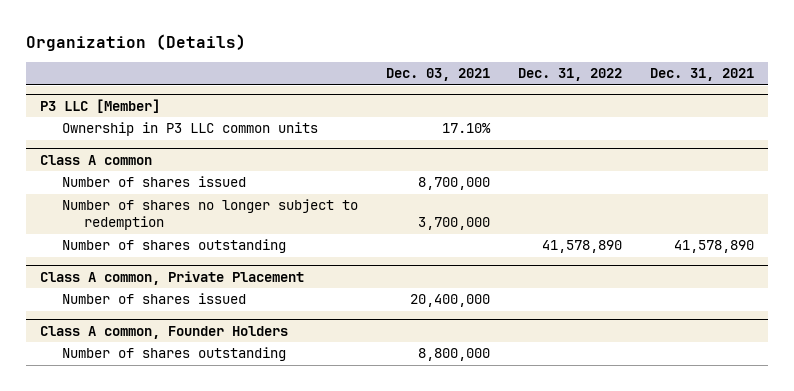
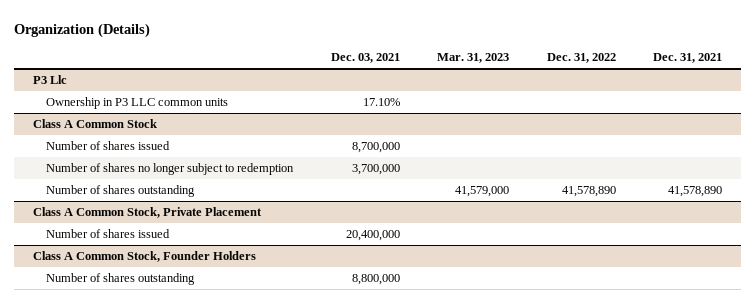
- | Dec. 03, 2021 | Dec. 31, 2022 | Dec. 31, 2021
+ | Dec. 03, 2021 | Mar. 31, 2023 | Dec. 31, 2022 | Dec. 31, 2021
- P3 LLC [Member]
+ P3 Llc
- Class A common
+ Class A Common Stock
- Class A common, Private Placement
+ Class A Common Stock, Private Placement
- Class A common, Founder Holders
+ Class A Common Stock, Founder Holders

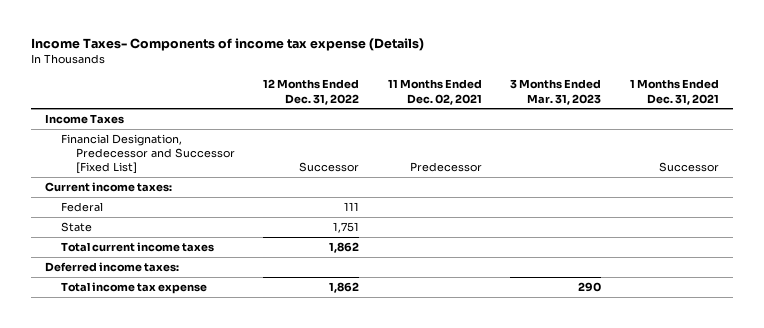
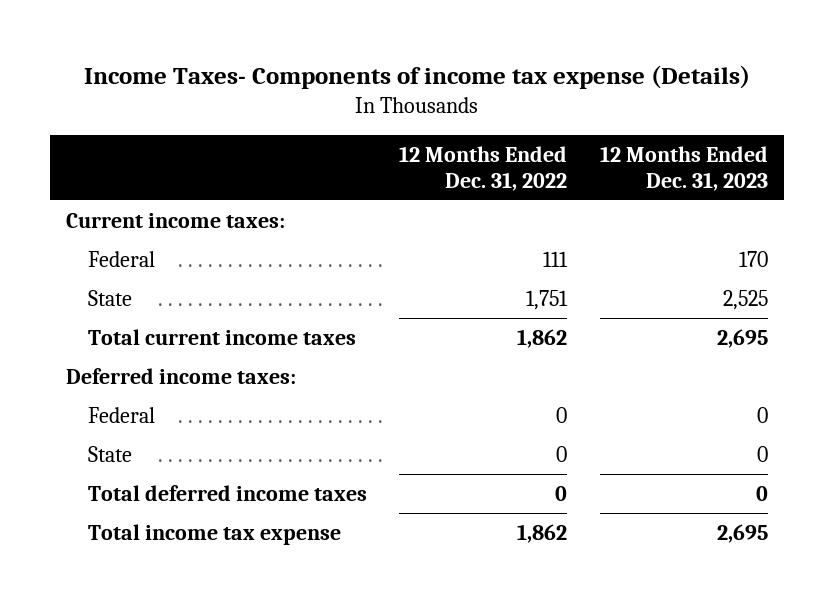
- | 12 Months Ended Dec. 31, 2022 | 11 Months Ended Dec. 02, 2021 | 3 Months Ended Mar. 31, 2023 | 1 Months Ended Dec. 31, 2021
+ | 12 Months Ended Dec. 31, 2022 | 12 Months Ended Dec. 31, 2023
- Income Taxes
- Financial Designation, Predecessor and Successor [Fixed List] | Successor | Predecessor | | Successor
+ Federal | 0 | 0
+ State | 0 | 0
+ Total deferred income taxes | 0 | 0

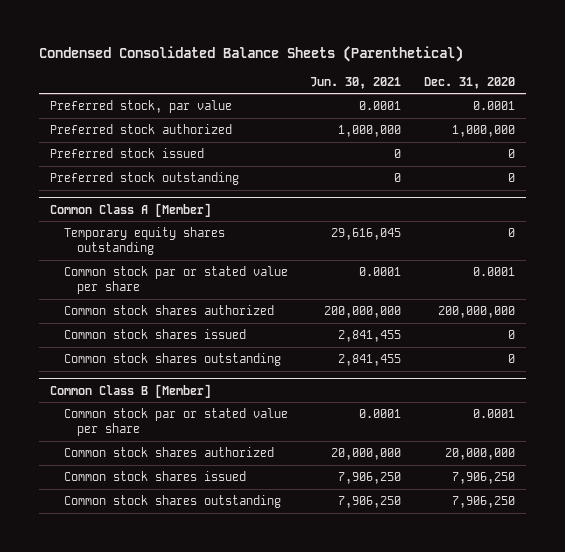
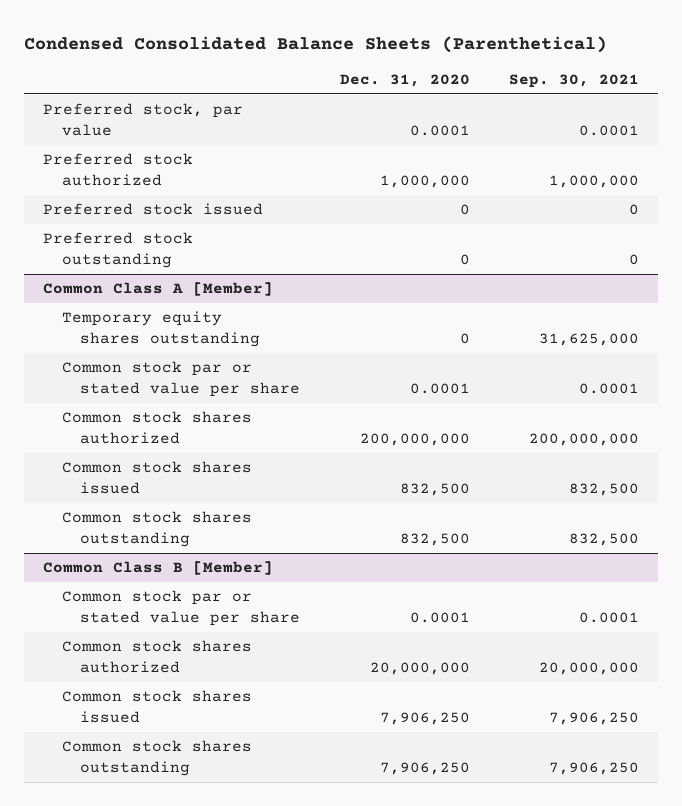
- | Jun. 30, 2021 | Dec. 31, 2020
+ | Dec. 31, 2020 | Sep. 30, 2021
@ Common Class A [Member]
- Common stock shares issued | 2,841,455 | 0
- Common stock shares outstanding | 2,841,455 | 0
+ Common stock shares issued | 832,500 | 832,500
+ Common stock shares outstanding | 832,500 | 832,500

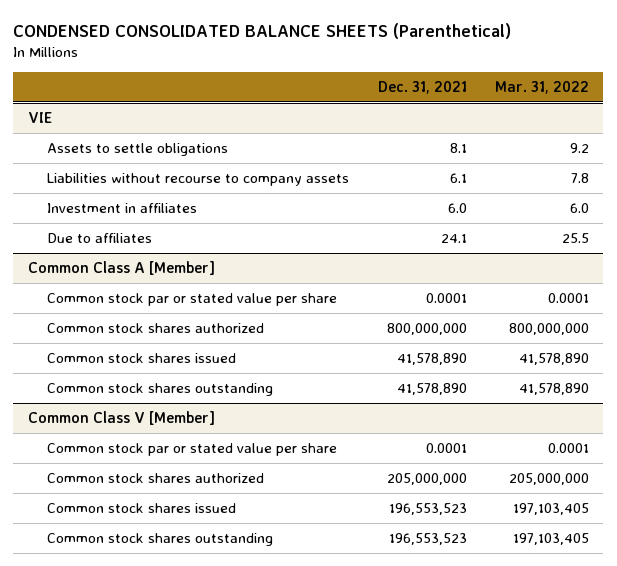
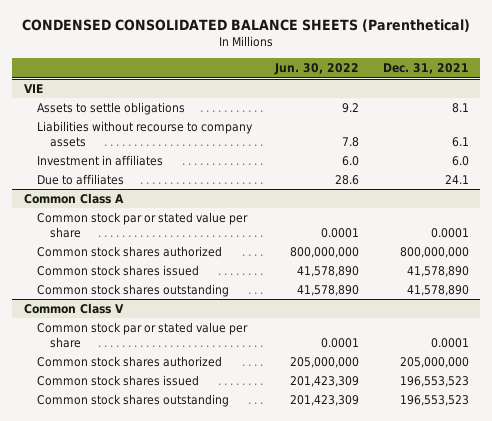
- | Dec. 31, 2021 | Mar. 31, 2022
+ | Jun. 30, 2022 | Dec. 31, 2021
- Common Class A [Member]
+ Common Class A
- Common Class V [Member]
+ Common Class V

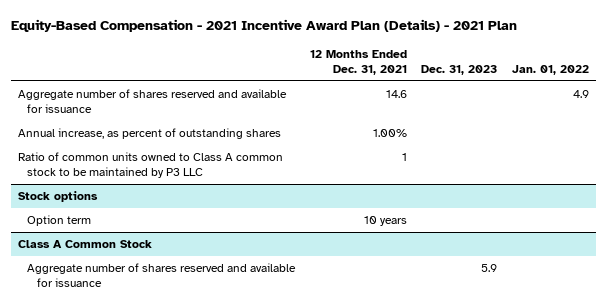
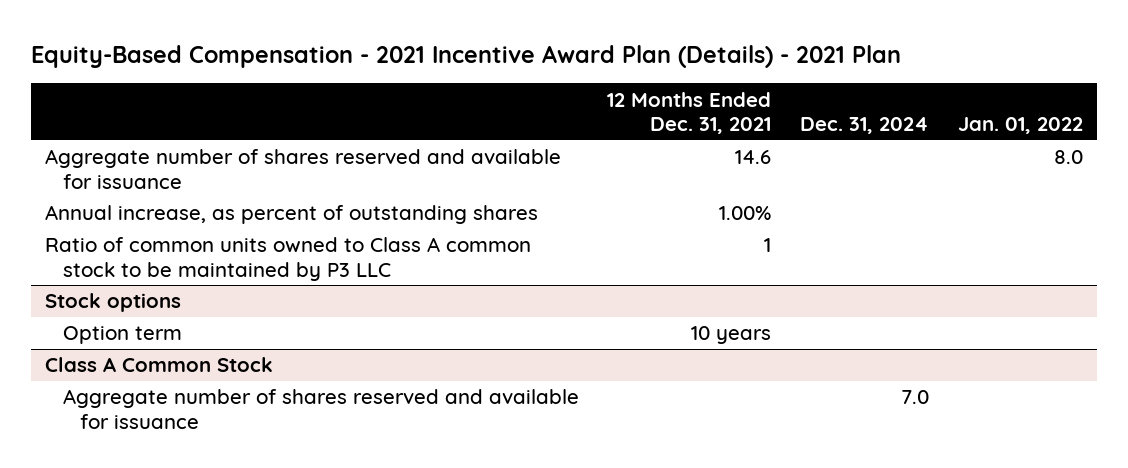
- | 12 Months Ended Dec. 31, 2021 | Dec. 31, 2023 | Jan. 01, 2022
+ | 12 Months Ended Dec. 31, 2021 | Dec. 31, 2024 | Jan. 01, 2022
- Aggregate number of shares reserved and available for issuance | 14.6 | | 4.9
+ Aggregate number of shares reserved and available for issuance | 14.6 | | 8.0

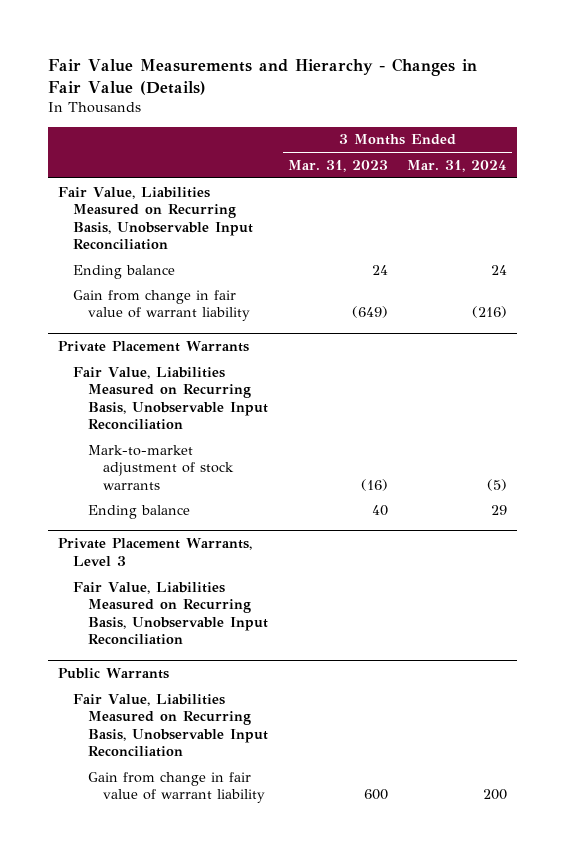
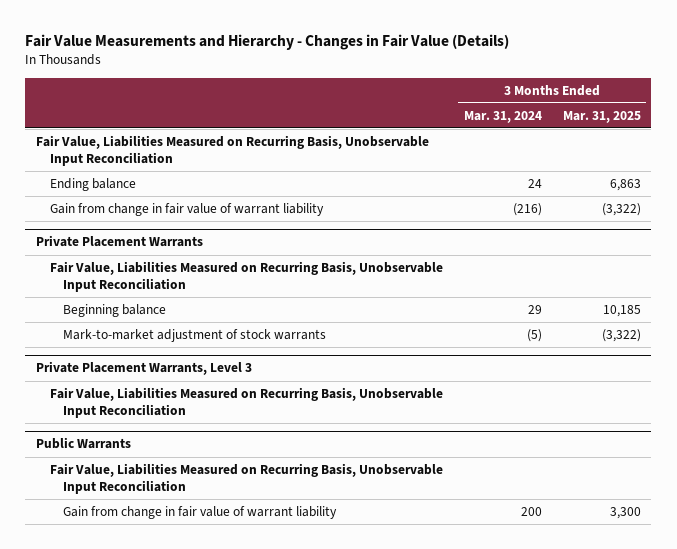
- | 3 Months Ended Mar. 31, 2023 | 3 Months Ended Mar. 31, 2024
+ | 3 Months Ended Mar. 31, 2024 | 3 Months Ended Mar. 31, 2025
@ Private Placement Warrants
+ Beginning balance | 29 | 10,185
- Ending balance | 40 | 29

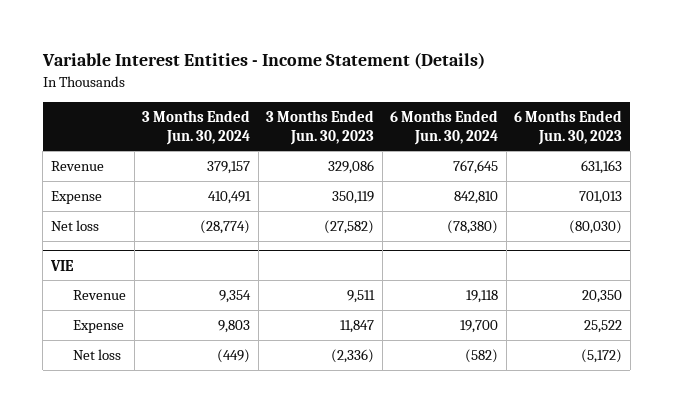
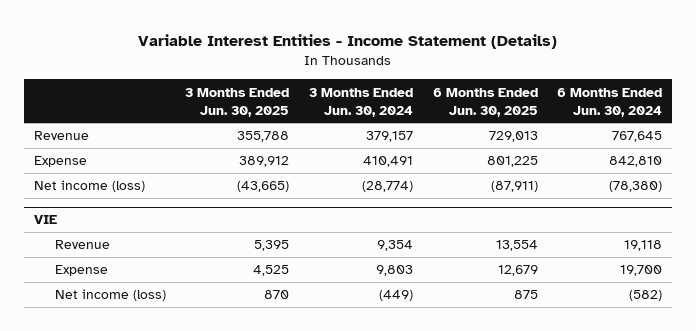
- | 3 Months Ended Jun. 30, 2024 | 3 Months Ended Jun. 30, 2023 | 6 Months Ended Jun. 30, 2024 | 6 Months Ended Jun. 30, 2023
+ | 3 Months Ended Jun. 30, 2025 | 3 Months Ended Jun. 30, 2024 | 6 Months Ended Jun. 30, 2025 | 6 Months Ended Jun. 30, 2024
- Net loss | (28,774) | (27,582) | (78,380) | (80,030)
+ Net income (loss) | (43,665) | (28,774) | (87,911) | (78,380)
@ VIE
- Net loss | (449) | (2,336) | (582) | (5,172)
+ Net income (loss) | 870 | (449) | 875 | (582)

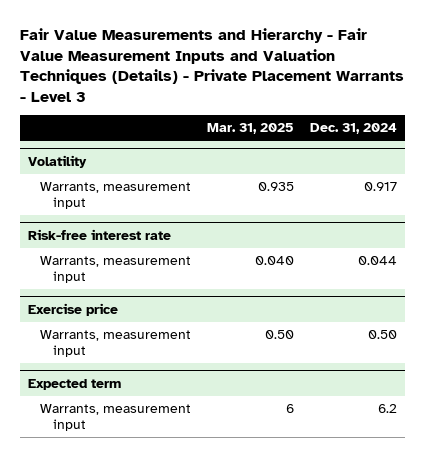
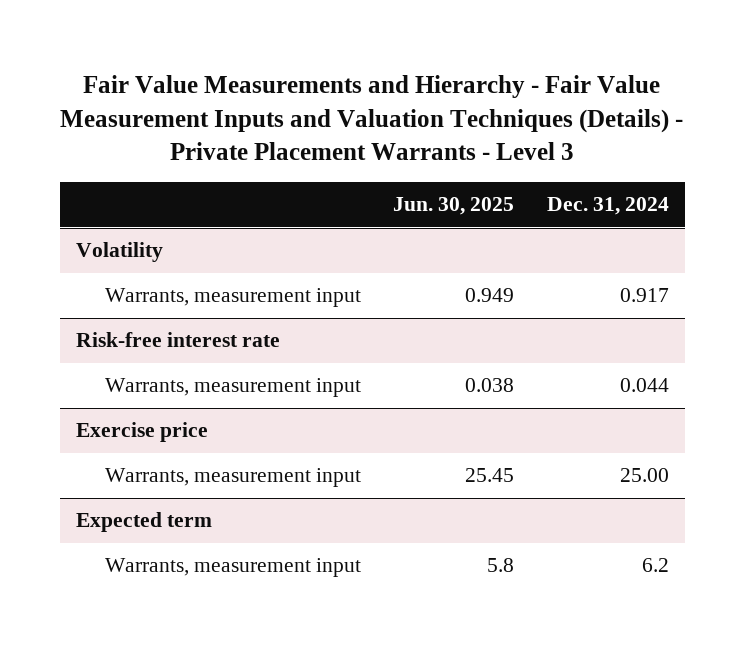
- | Mar. 31, 2025 | Dec. 31, 2024
+ | Jun. 30, 2025 | Dec. 31, 2024
@ Exercise price
- Warrants, measurement input | 0.50 | 0.50
+ Warrants, measurement input | 25.45 | 25.00

